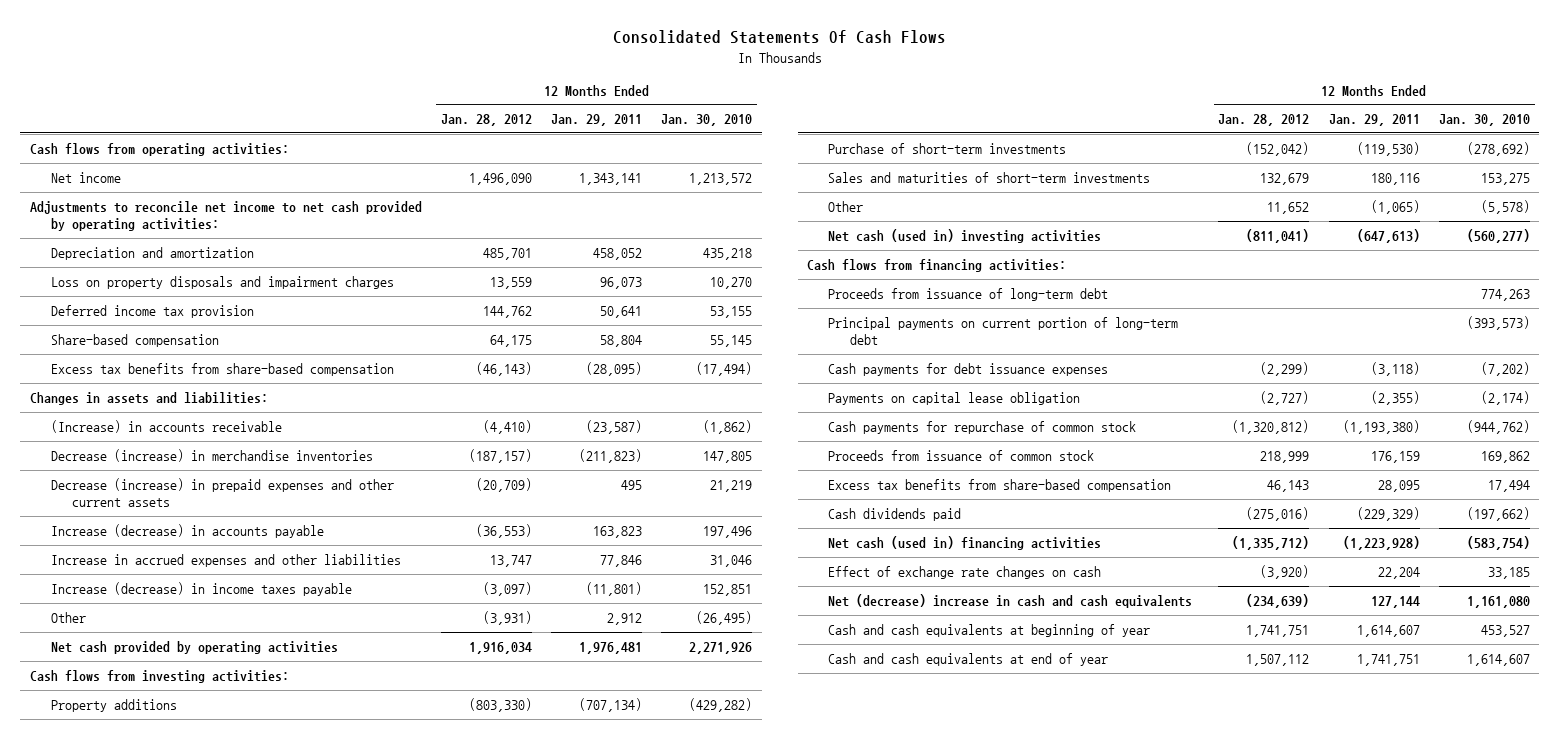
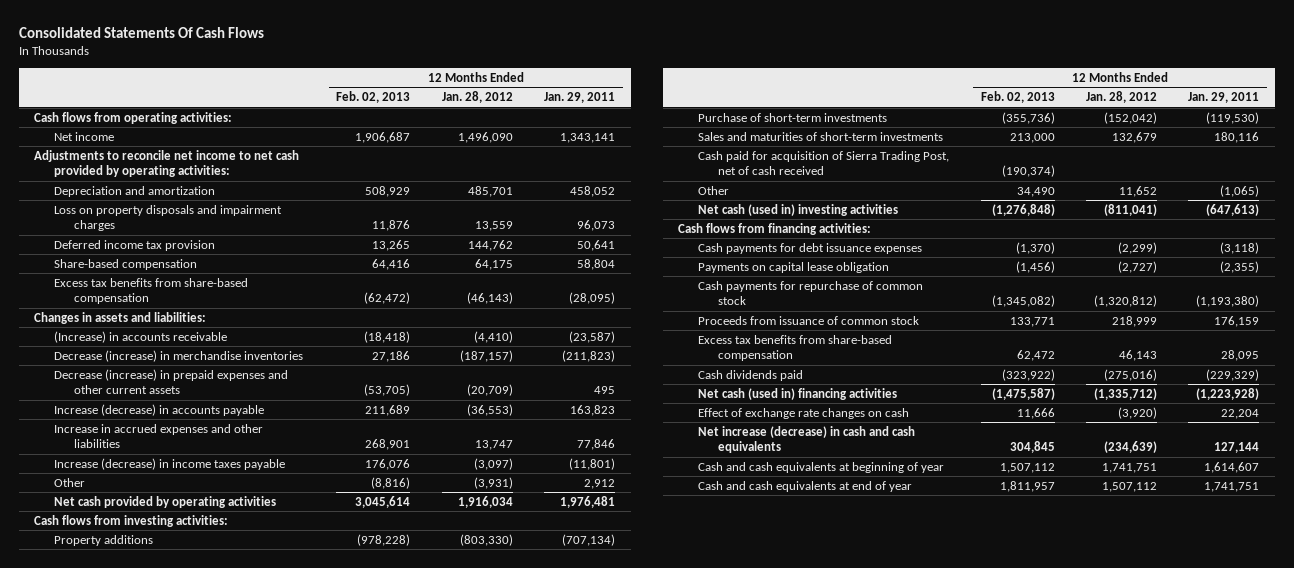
- | 12 Months Ended Jan. 28, 2012 | 12 Months Ended Jan. 29, 2011 | 12 Months Ended Jan. 30, 2010
+ | 12 Months Ended Feb. 02, 2013 | 12 Months Ended Jan. 28, 2012 | 12 Months Ended Jan. 29, 2011
+ Cash paid for acquisition of Sierra Trading Post, net of cash received | (190,374) | |
- Proceeds from issuance of long-term debt | | | 774,263
- Principal payments on current portion of long-term debt | | | (393,573)
- Net (decrease) increase in cash and cash equivalents | (234,639) | 127,144 | 1,161,080
+ Net increase (decrease) in cash and cash equivalents | 304,845 | (234,639) | 127,144

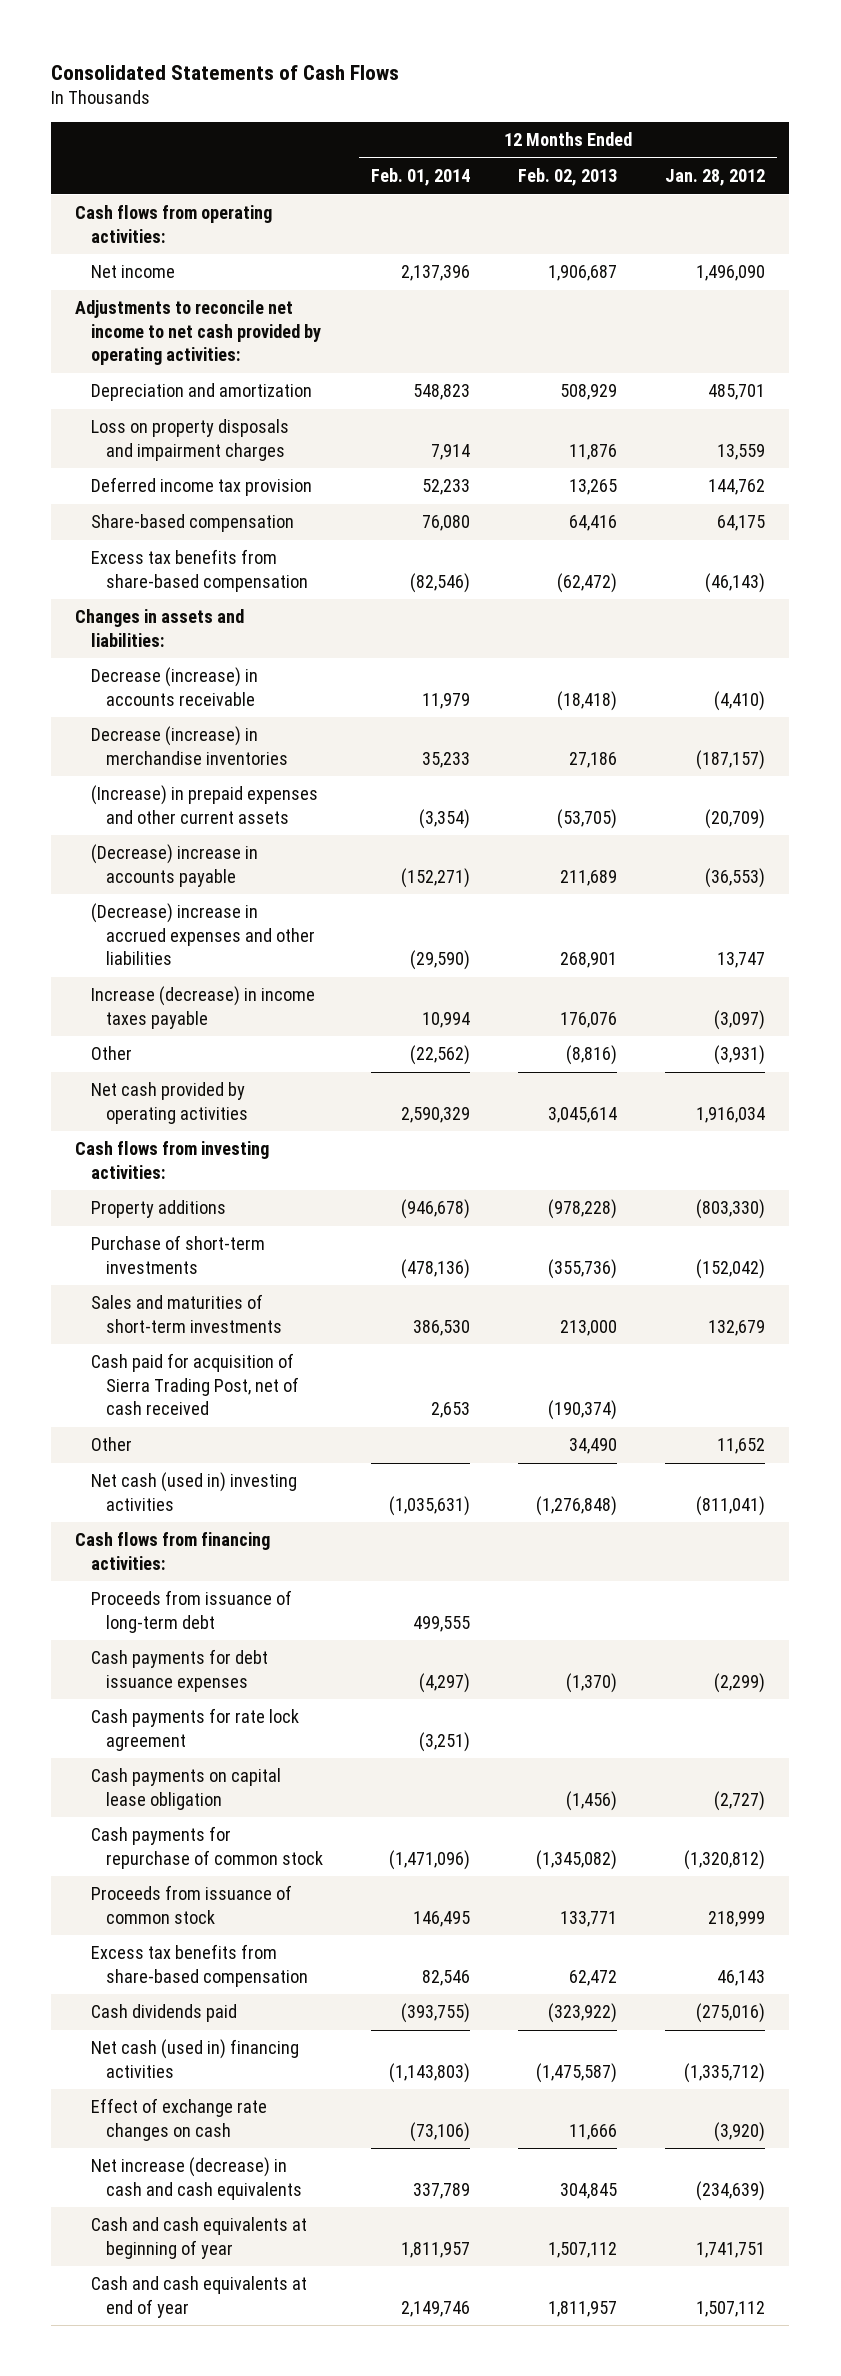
- Consolidated Statements Of Cash Flows
+ Consolidated Statements of Cash Flows
- | 12 Months Ended Feb. 02, 2013 | 12 Months Ended Jan. 28, 2012 | 12 Months Ended Jan. 29, 2011
+ | 12 Months Ended Feb. 01, 2014 | 12 Months Ended Feb. 02, 2013 | 12 Months Ended Jan. 28, 2012
- (Increase) in accounts receivable | (18,418) | (4,410) | (23,587)
+ Decrease (increase) in accounts receivable | 11,979 | (18,418) | (4,410)
- Decrease (increase) in prepaid expenses and other current assets | (53,705) | (20,709) | 495
- Increase (decrease) in accounts payable | 211,689 | (36,553) | 163,823
- Increase in accrued expenses and other liabilities | 268,901 | 13,747 | 77,846
+ (Increase) in prepaid expenses and other current assets | (3,354) | (53,705) | (20,709)
+ (Decrease) increase in accounts payable | (152,271) | 211,689 | (36,553)
+ (Decrease) increase in accrued expenses and other liabilities | (29,590) | 268,901 | 13,747
+ Proceeds from issuance of long-term debt | 499,555 | |
- Payments on capital lease obligation | (1,456) | (2,727) | (2,355)
+ Cash payments for rate lock agreement | (3,251) | |
+ Cash payments on capital lease obligation | | (1,456) | (2,727)

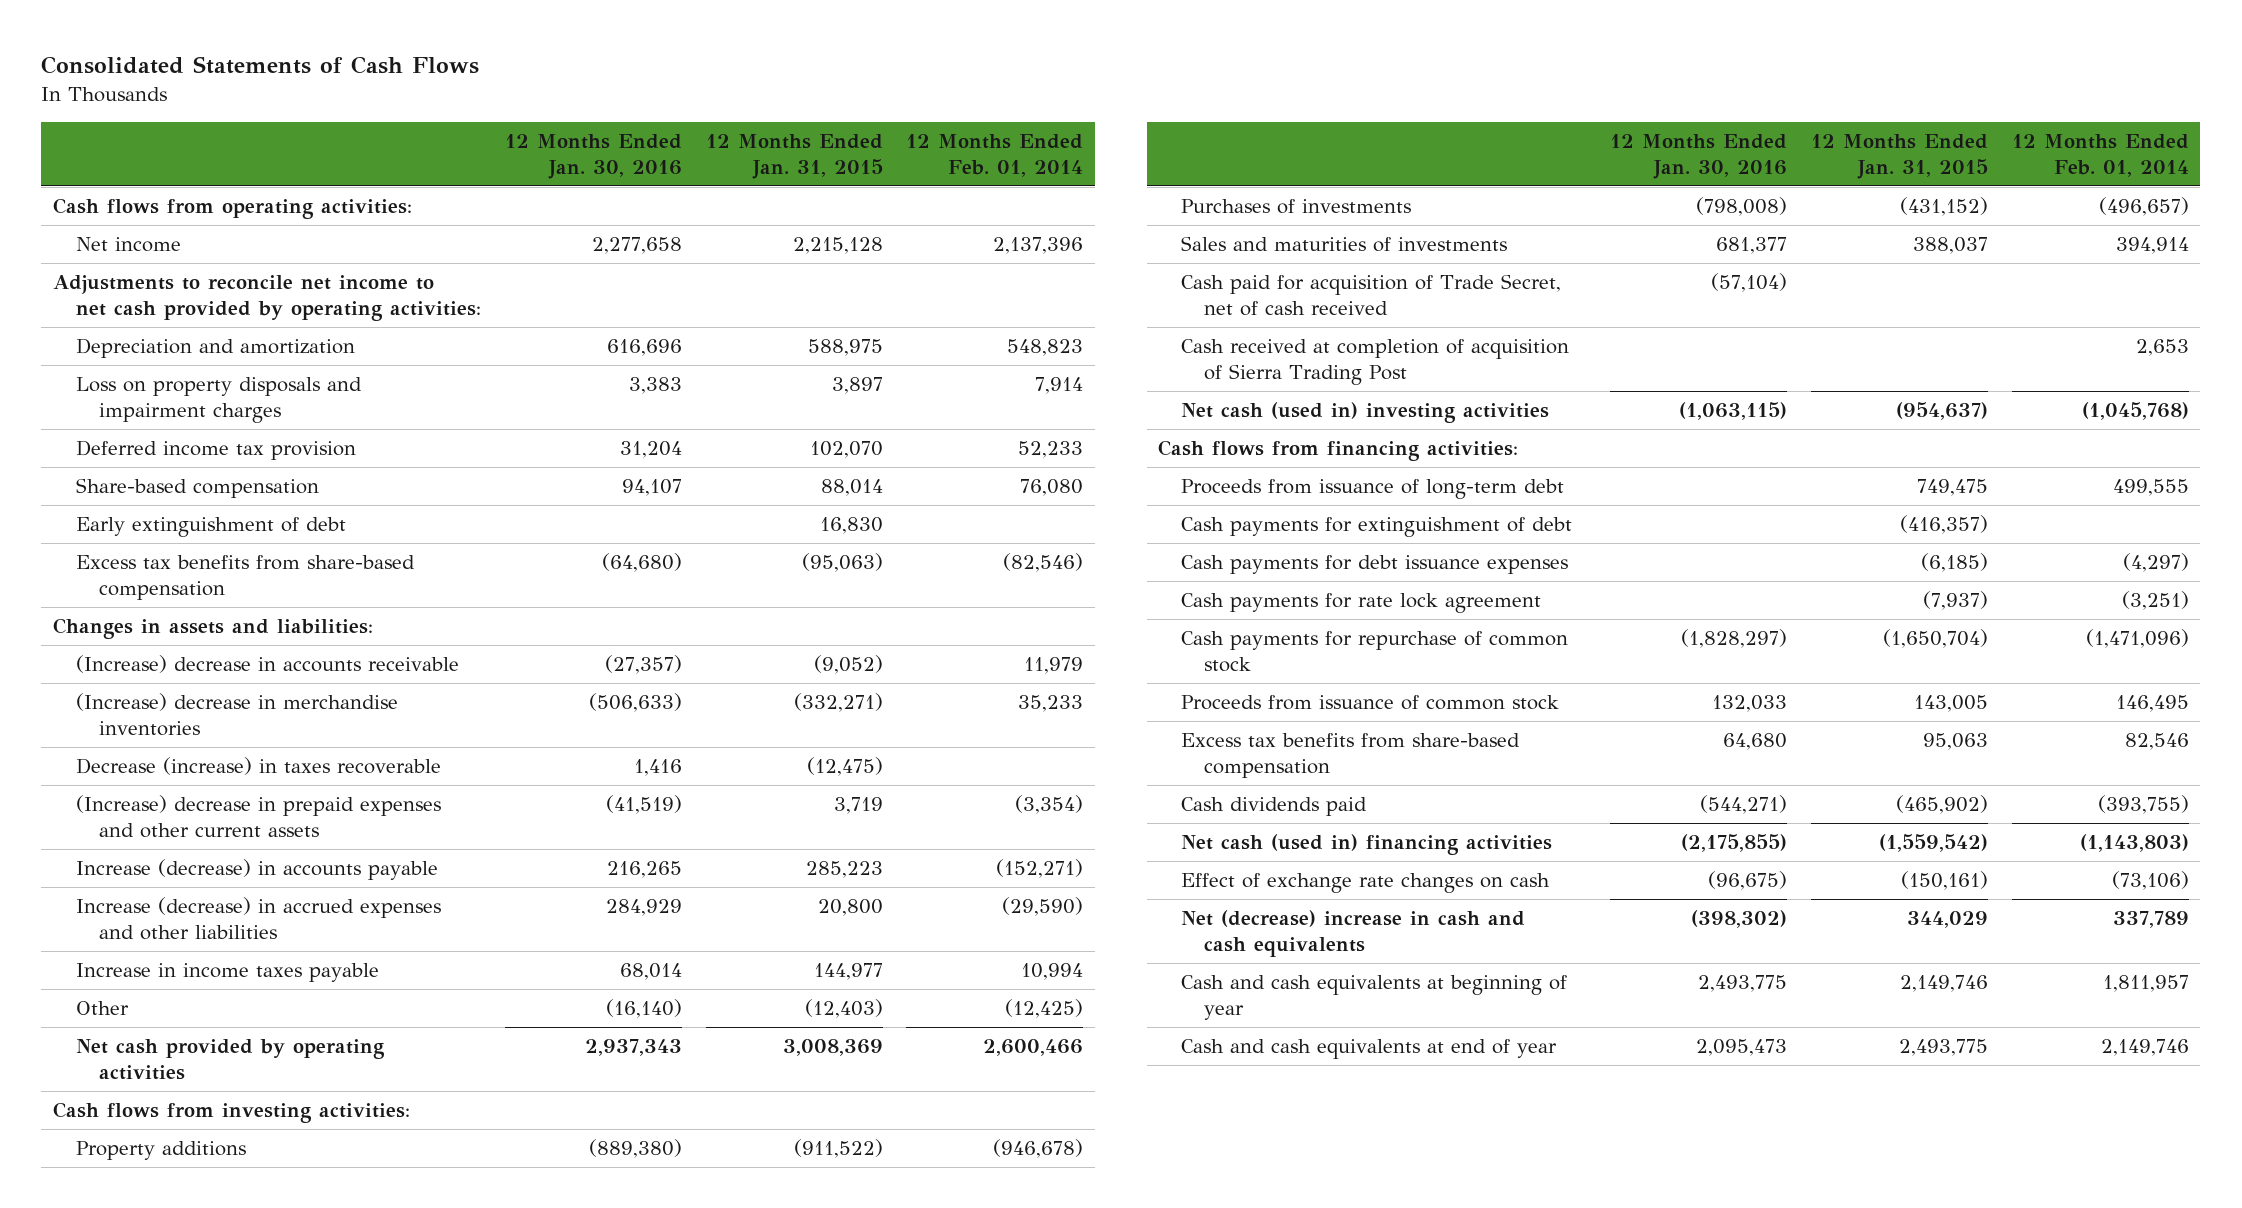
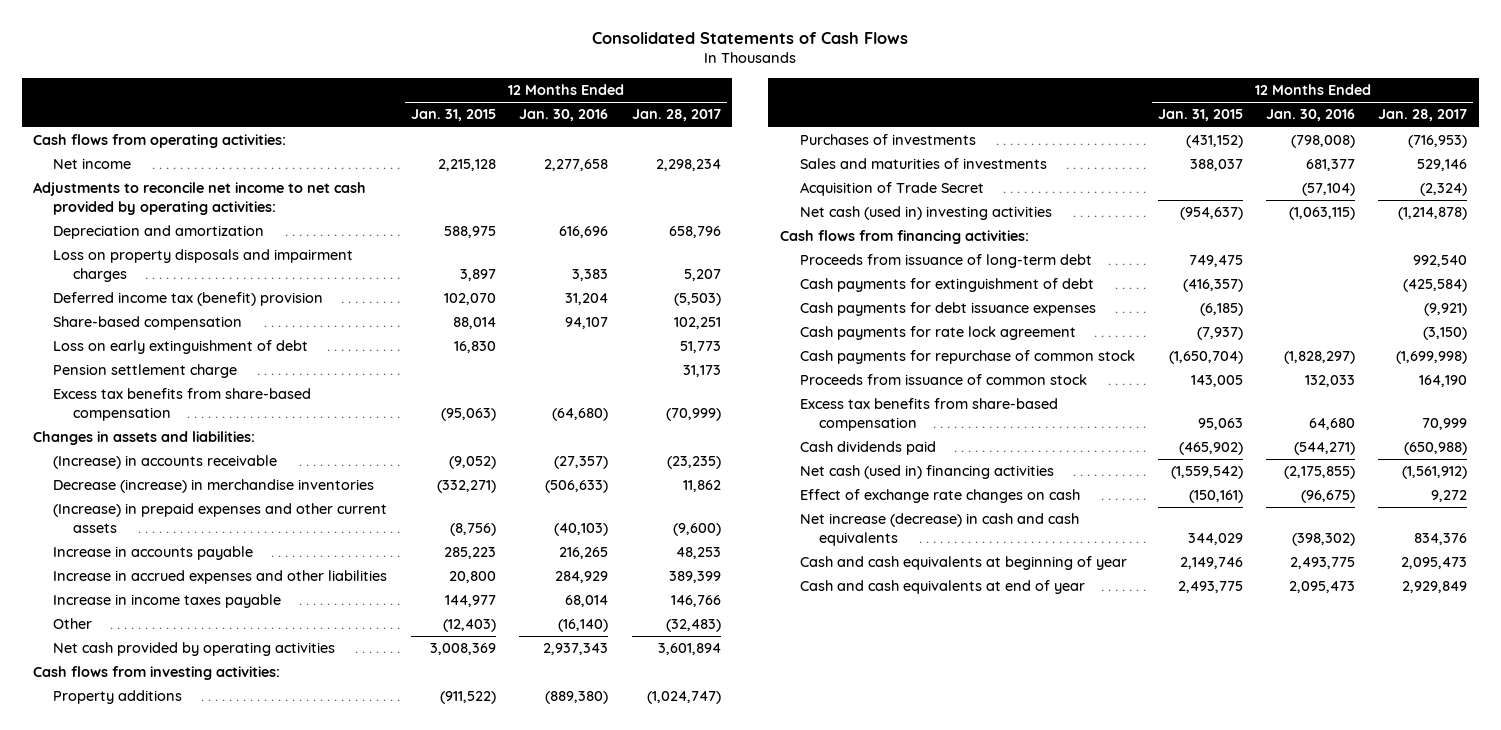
- | 12 Months Ended Jan. 30, 2016 | 12 Months Ended Jan. 31, 2015 | 12 Months Ended Feb. 01, 2014
+ | 12 Months Ended Jan. 31, 2015 | 12 Months Ended Jan. 30, 2016 | 12 Months Ended Jan. 28, 2017
- Deferred income tax provision | 31,204 | 102,070 | 52,233
+ Deferred income tax (benefit) provision | 102,070 | 31,204 | (5,503)
- Early extinguishment of debt | | 16,830 |
+ Loss on early extinguishment of debt | 16,830 | | 51,773
+ Pension settlement charge | | | 31,173
- (Increase) decrease in accounts receivable | (27,357) | (9,052) | 11,979
- (Increase) decrease in merchandise inventories | (506,633) | (332,271) | 35,233
- Decrease (increase) in taxes recoverable | 1,416 | (12,475) |
- (Increase) decrease in prepaid expenses and other current assets | (41,519) | 3,719 | (3,354)
- Increase (decrease) in accounts payable | 216,265 | 285,223 | (152,271)
- Increase (decrease) in accrued expenses and other liabilities | 284,929 | 20,800 | (29,590)
+ (Increase) in accounts receivable | (9,052) | (27,357) | (23,235)
+ Decrease (increase) in merchandise inventories | (332,271) | (506,633) | 11,862
+ (Increase) in prepaid expenses and other current assets | (8,756) | (40,103) | (9,600)
+ Increase in accounts payable | 285,223 | 216,265 | 48,253
+ Increase in accrued expenses and other liabilities | 20,800 | 284,929 | 389,399
- Cash paid for acquisition of Trade Secret, net of cash received | (57,104) | |
- Cash received at completion of acquisition of Sierra Trading Post | | | 2,653
+ Acquisition of Trade Secret | | (57,104) | (2,324)
- Net (decrease) increase in cash and cash equivalents | (398,302) | 344,029 | 337,789
+ Net increase (decrease) in cash and cash equivalents | 344,029 | (398,302) | 834,376

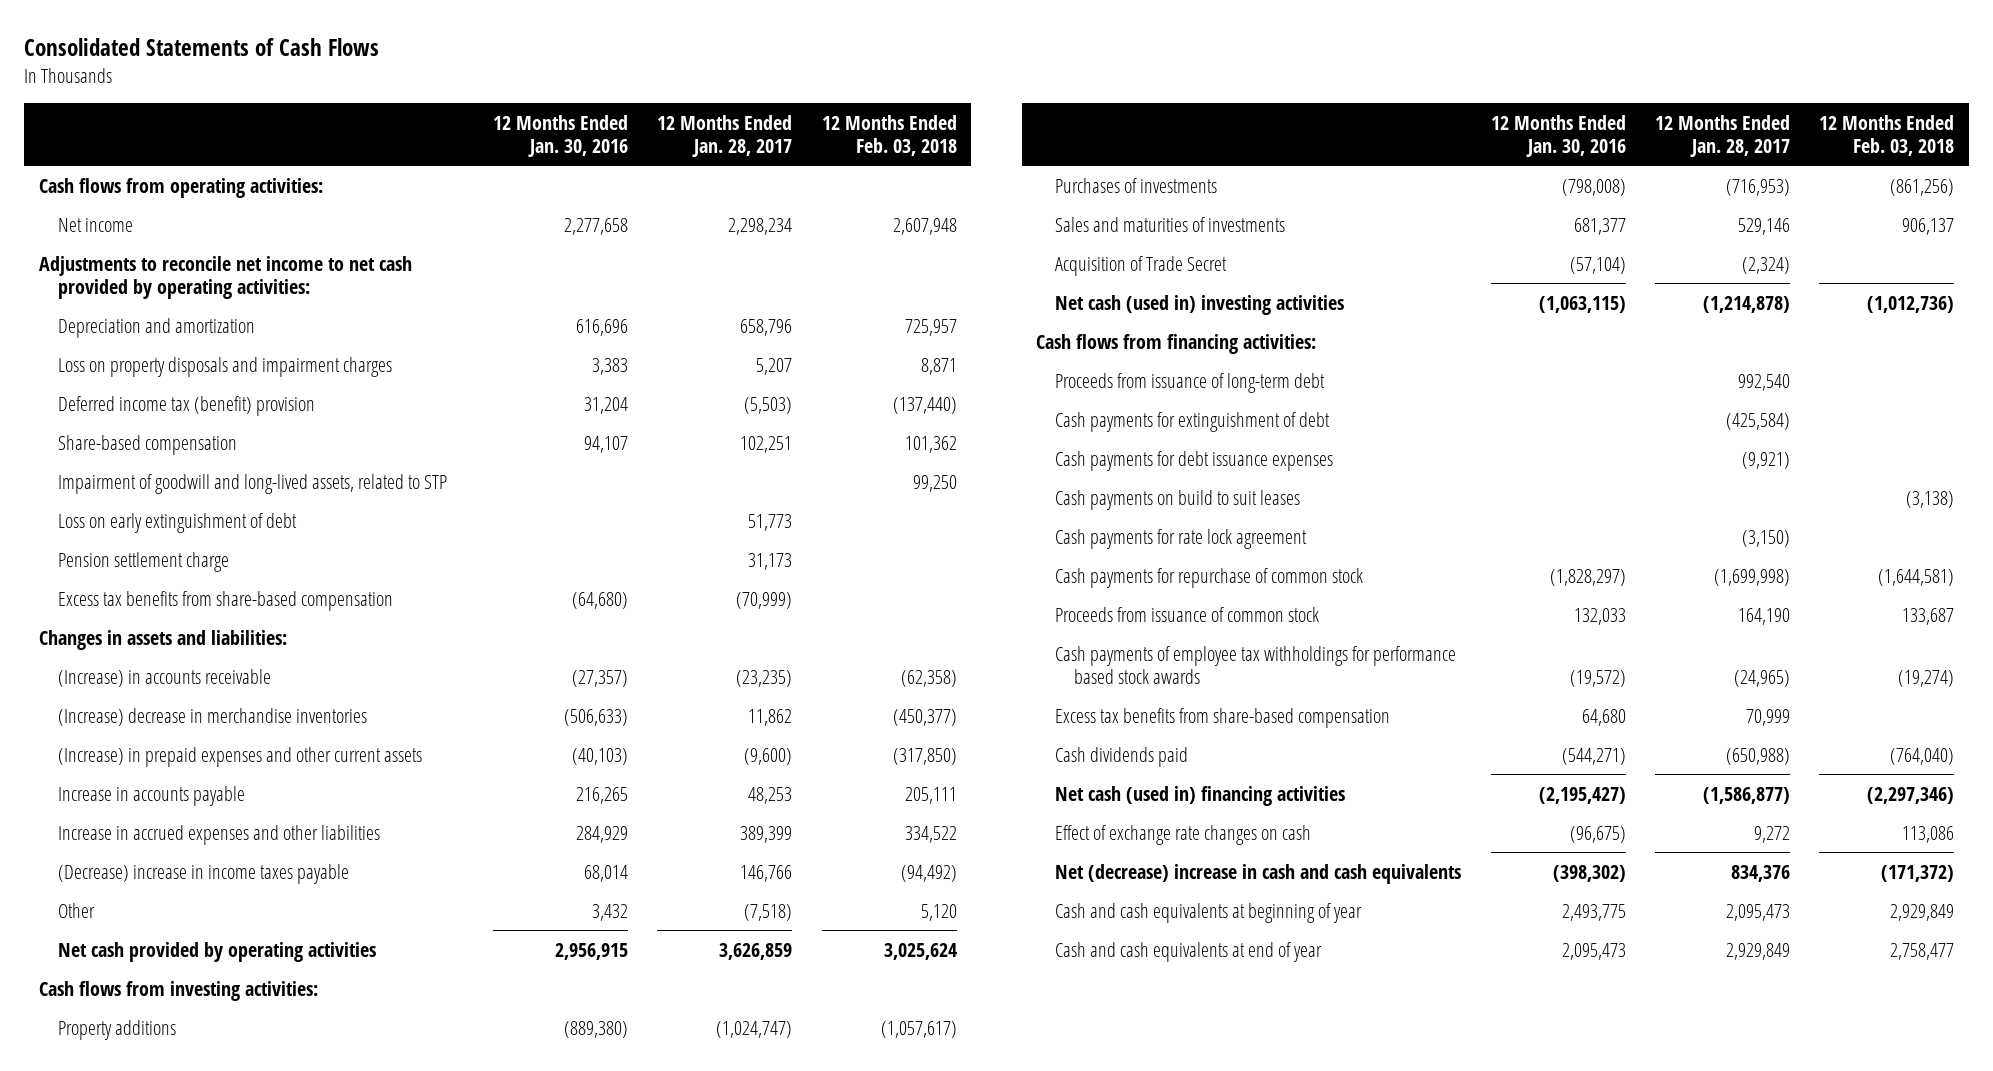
- | 12 Months Ended Jan. 31, 2015 | 12 Months Ended Jan. 30, 2016 | 12 Months Ended Jan. 28, 2017
+ | 12 Months Ended Jan. 30, 2016 | 12 Months Ended Jan. 28, 2017 | 12 Months Ended Feb. 03, 2018
+ Impairment of goodwill and long-lived assets, related to STP | | | 99,250
- Decrease (increase) in merchandise inventories | (332,271) | (506,633) | 11,862
+ (Increase) decrease in merchandise inventories | (506,633) | 11,862 | (450,377)
- Increase in income taxes payable | 144,977 | 68,014 | 146,766
- Other | (12,403) | (16,140) | (32,483)
- Net cash provided by operating activities | 3,008,369 | 2,937,343 | 3,601,894
+ (Decrease) increase in income taxes payable | 68,014 | 146,766 | (94,492)
+ Other | 3,432 | (7,518) | 5,120
+ Net cash provided by operating activities | 2,956,915 | 3,626,859 | 3,025,624
+ Cash payments on build to suit leases | | | (3,138)
+ Cash payments of employee tax withholdings for performance based stock awards | (19,572) | (24,965) | (19,274)
- Net cash (used in) financing activities | (1,559,542) | (2,175,855) | (1,561,912)
+ Net cash (used in) financing activities | (2,195,427) | (1,586,877) | (2,297,346)
- Net increase (decrease) in cash and cash equivalents | 344,029 | (398,302) | 834,376
+ Net (decrease) increase in cash and cash equivalents | (398,302) | 834,376 | (171,372)

